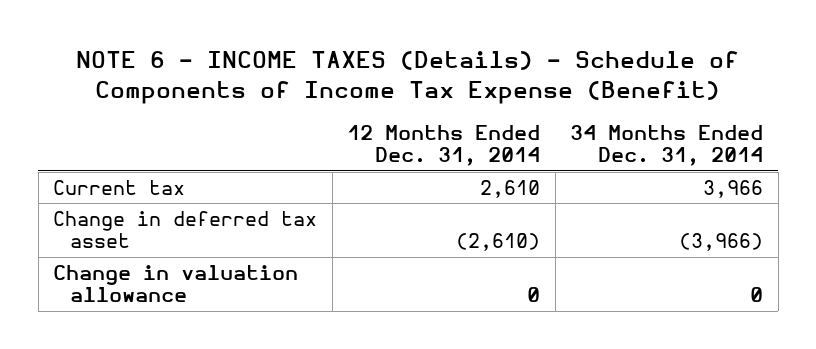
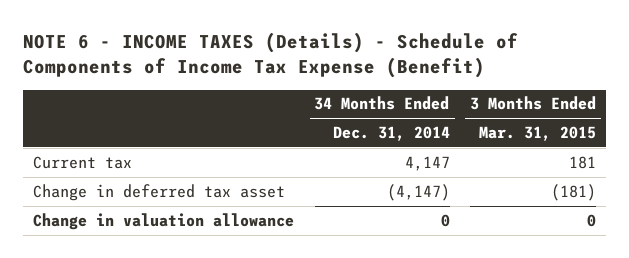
- | 12 Months Ended Dec. 31, 2014 | 34 Months Ended Dec. 31, 2014
+ | 34 Months Ended Dec. 31, 2014 | 3 Months Ended Mar. 31, 2015
- Current tax | 2,610 | 3,966
- Change in deferred tax asset | (2,610) | (3,966)
+ Current tax | 4,147 | 181
+ Change in deferred tax asset | (4,147) | (181)

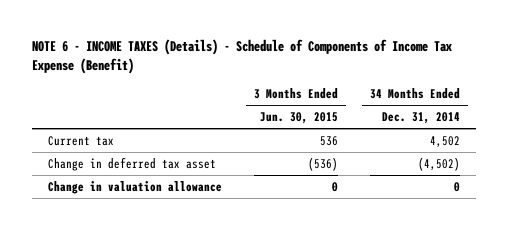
- | 34 Months Ended Dec. 31, 2014 | 3 Months Ended Mar. 31, 2015
+ | 3 Months Ended Jun. 30, 2015 | 34 Months Ended Dec. 31, 2014
- Current tax | 4,147 | 181
- Change in deferred tax asset | (4,147) | (181)
+ Current tax | 536 | 4,502
+ Change in deferred tax asset | (536) | (4,502)

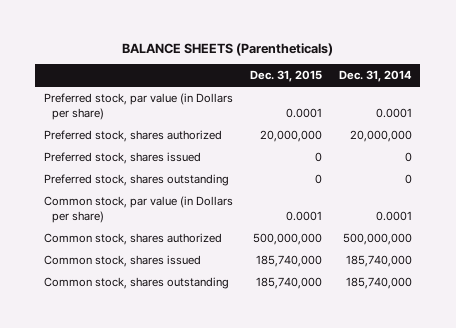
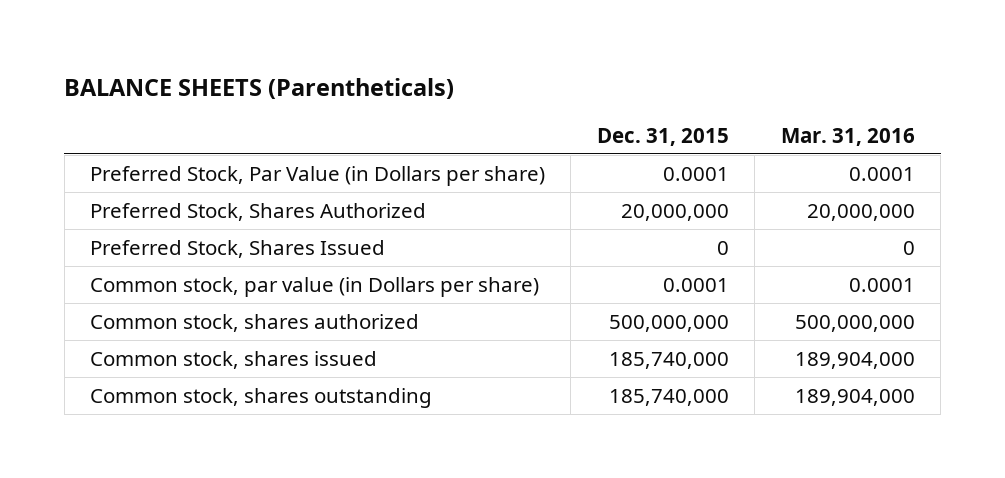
- | Dec. 31, 2015 | Dec. 31, 2014
+ | Dec. 31, 2015 | Mar. 31, 2016
- Preferred stock, par value (in Dollars per share) | 0.0001 | 0.0001
- Preferred stock, shares authorized | 20,000,000 | 20,000,000
- Preferred stock, shares issued | 0 | 0
- Preferred stock, shares outstanding | 0 | 0
+ Preferred Stock, Par Value (in Dollars per share) | 0.0001 | 0.0001
+ Preferred Stock, Shares Authorized | 20,000,000 | 20,000,000
+ Preferred Stock, Shares Issued | 0 | 0

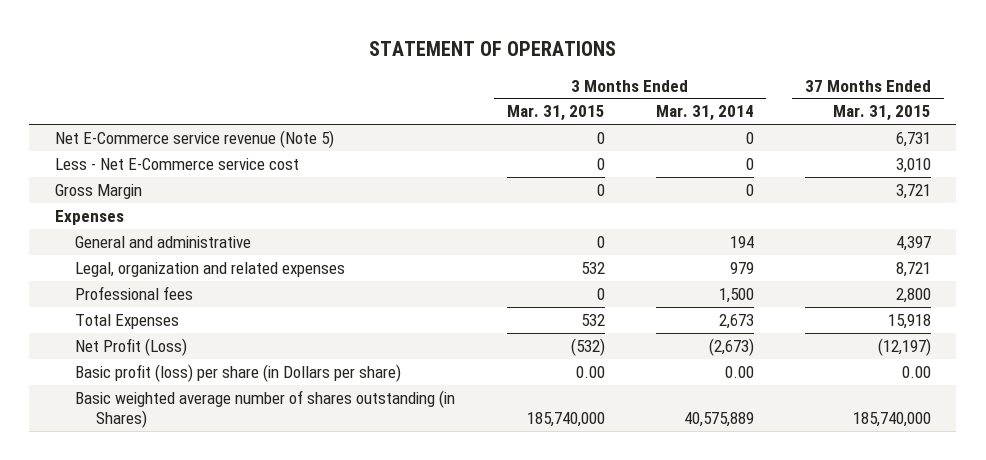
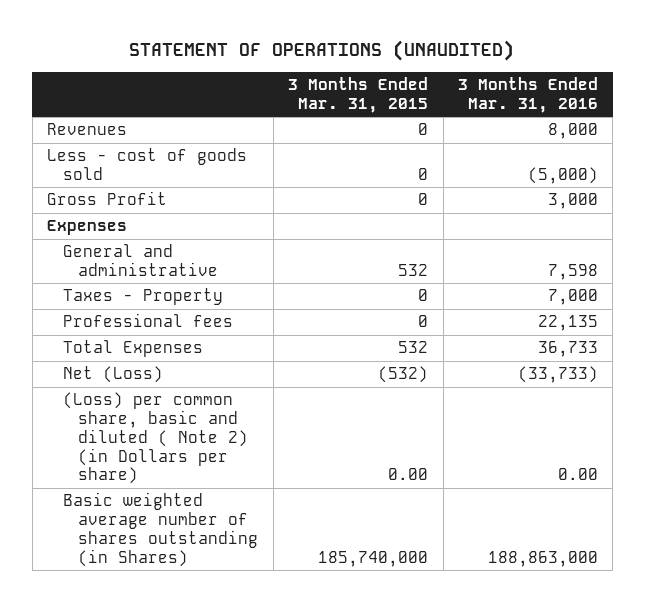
- STATEMENT OF OPERATIONS
+ STATEMENT OF OPERATIONS (UNAUDITED)
- | 3 Months Ended Mar. 31, 2015 | 3 Months Ended Mar. 31, 2014 | 37 Months Ended Mar. 31, 2015
+ | 3 Months Ended Mar. 31, 2015 | 3 Months Ended Mar. 31, 2016
- Net E-Commerce service revenue (Note 5) | 0 | 0 | 6,731
- Less - Net E-Commerce service cost | 0 | 0 | 3,010
- Gross Margin | 0 | 0 | 3,721
+ Revenues | 0 | 8,000
+ Less - cost of goods sold | 0 | (5,000)
+ Gross Profit | 0 | 3,000
- General and administrative | 0 | 194 | 4,397
- Legal, organization and related expenses | 532 | 979 | 8,721
+ General and administrative | 532 | 7,598
+ Taxes - Property | 0 | 7,000
- Net Profit (Loss) | (532) | (2,673) | (12,197)
- Basic profit (loss) per share (in Dollars per share) | 0.00 | 0.00 | 0.00
+ Net (Loss) | (532) | (33,733)
+ (Loss) per common share, basic and diluted ( Note 2) (in Dollars per share) | 0.00 | 0.00

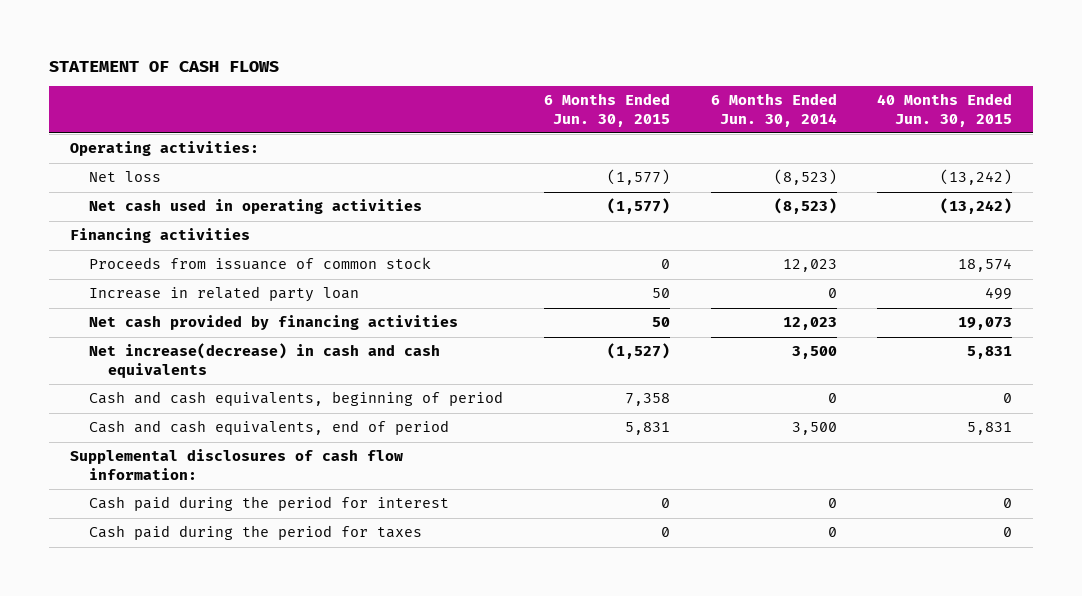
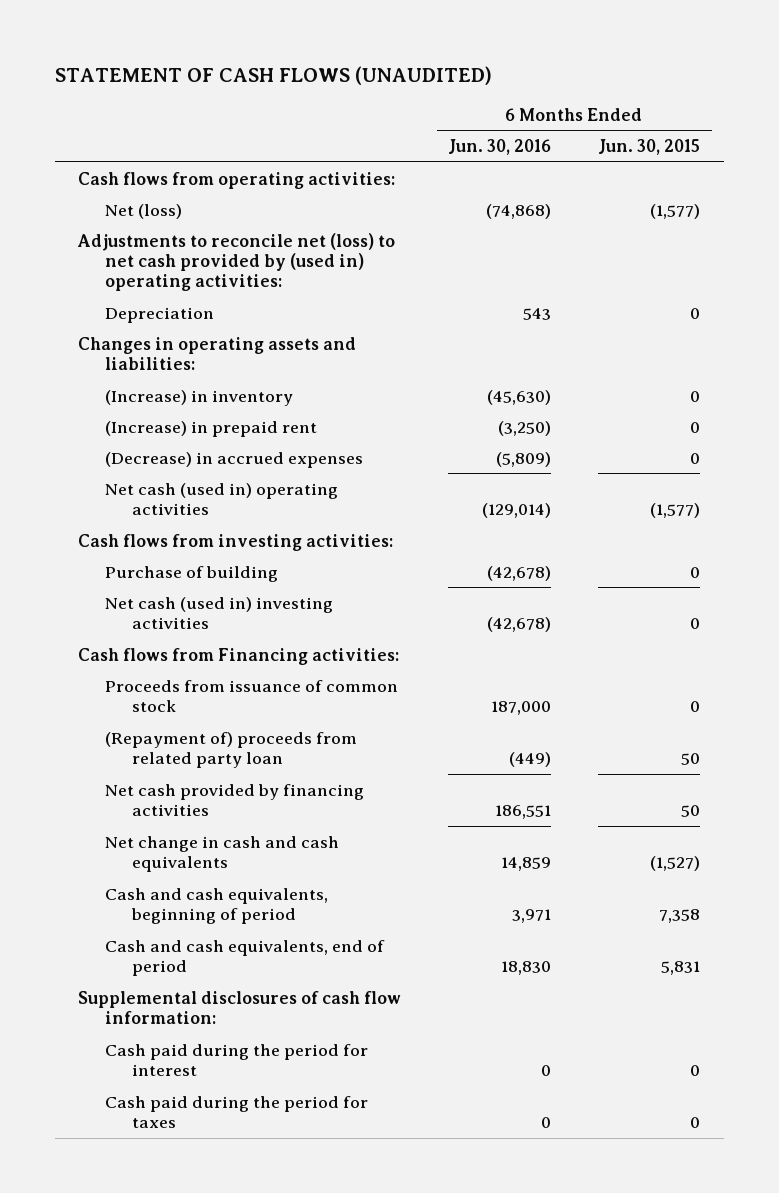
- STATEMENT OF CASH FLOWS
+ STATEMENT OF CASH FLOWS (UNAUDITED)
- | 6 Months Ended Jun. 30, 2015 | 6 Months Ended Jun. 30, 2014 | 40 Months Ended Jun. 30, 2015
+ | 6 Months Ended Jun. 30, 2016 | 6 Months Ended Jun. 30, 2015
- Operating activities:
- Net loss | (1,577) | (8,523) | (13,242)
- Net cash used in operating activities | (1,577) | (8,523) | (13,242)
- Financing activities
+ Cash flows from operating activities:
+ Net (loss) | (74,868) | (1,577)
+ Adjustments to reconcile net (loss) to net cash provided by (used in) operating activities:
+ Depreciation | 543 | 0
+ Changes in operating assets and liabilities:
+ (Increase) in inventory | (45,630) | 0
+ (Increase) in prepaid rent | (3,250) | 0
+ (Decrease) in accrued expenses | (5,809) | 0
+ Net cash (used in) operating activities | (129,014) | (1,577)
+ Cash flows from investing activities:
+ Purchase of building | (42,678) | 0
+ Net cash (used in) investing activities | (42,678) | 0
+ Cash flows from Financing activities:
- Increase in related party loan | 50 | 0 | 499
+ (Repayment of) proceeds from related party loan | (449) | 50
- Net increase(decrease) in cash and cash equivalents | (1,527) | 3,500 | 5,831
+ Net change in cash and cash equivalents | 14,859 | (1,527)

